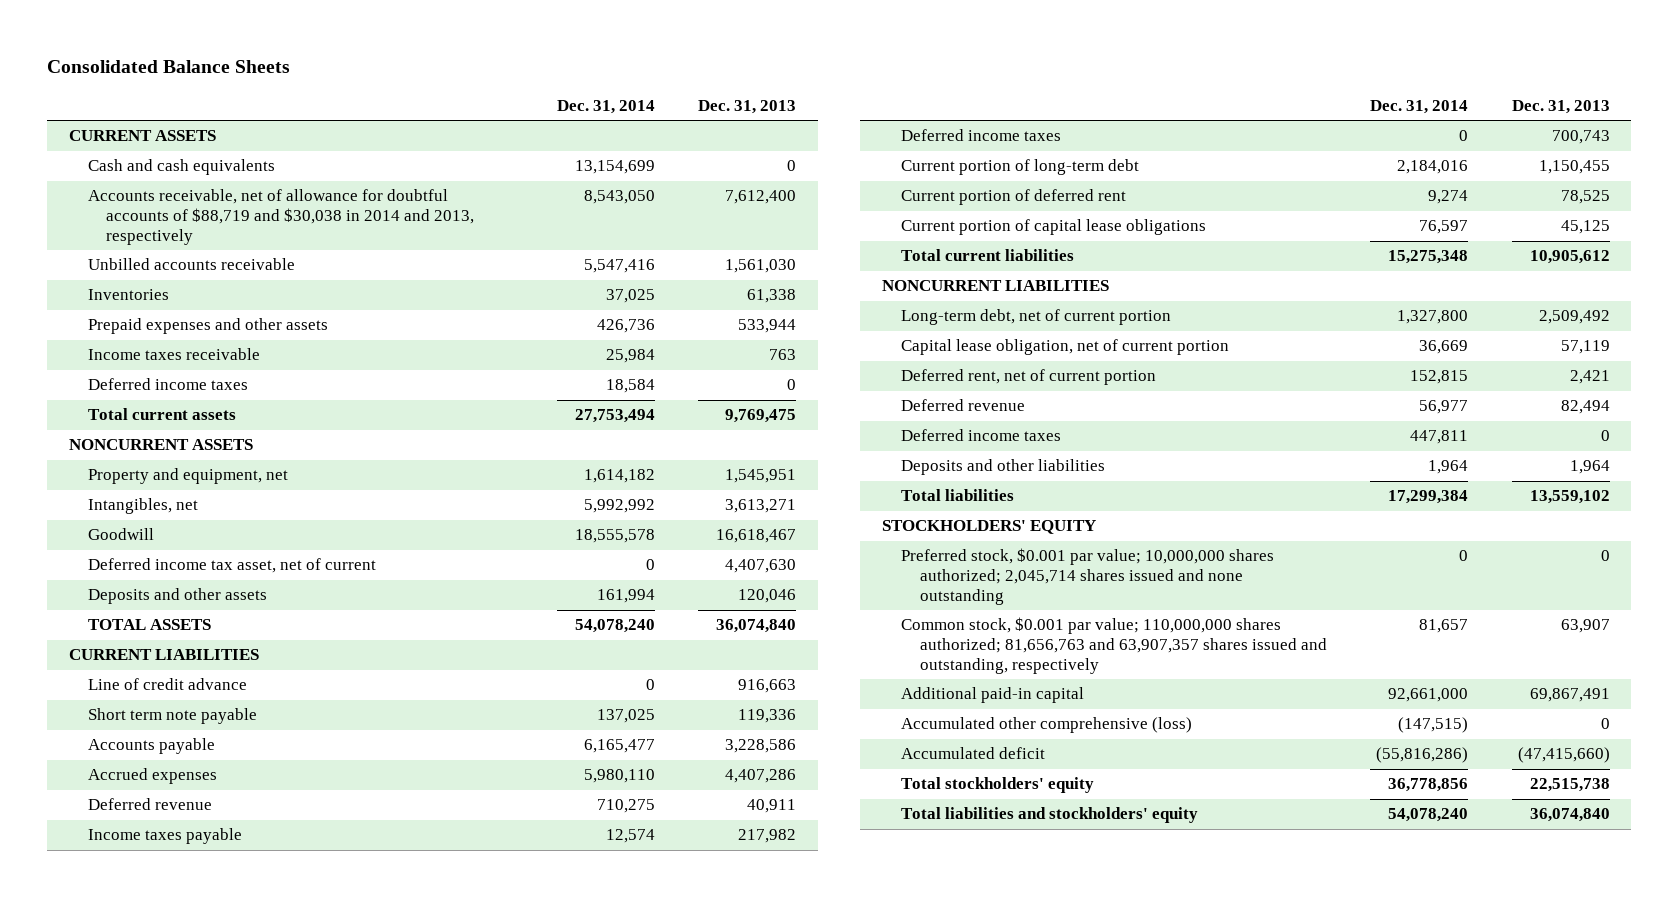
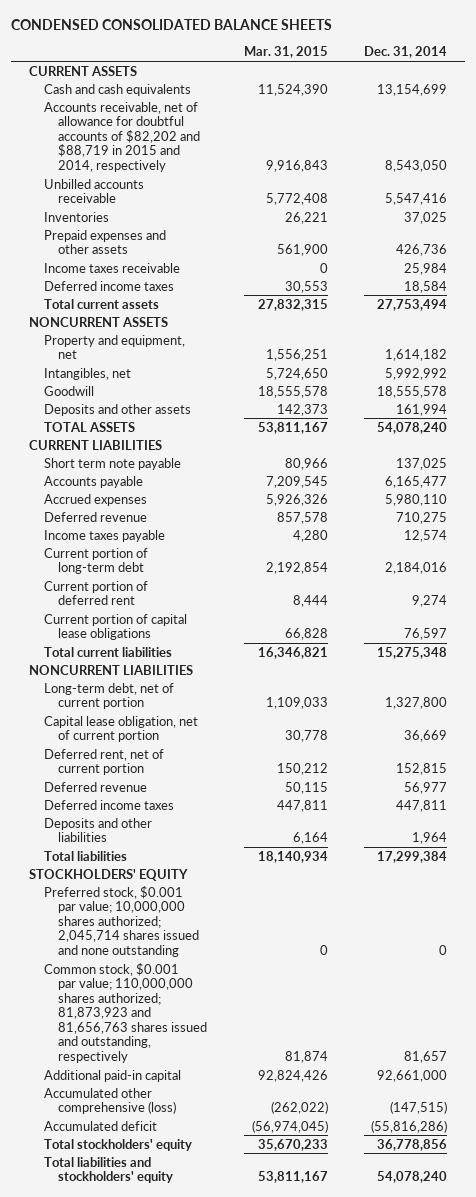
- Consolidated Balance Sheets
+ CONDENSED CONSOLIDATED BALANCE SHEETS
- | Dec. 31, 2014 | Dec. 31, 2013
+ | Mar. 31, 2015 | Dec. 31, 2014
- Accounts receivable, net of allowance for doubtful accounts of $88,719 and $30,038 in 2014 and 2013, respectively | 8,543,050 | 7,612,400
+ Accounts receivable, net of allowance for doubtful accounts of $82,202 and $88,719 in 2015 and 2014, respectively | 9,916,843 | 8,543,050
- Deferred income tax asset, net of current | 0 | 4,407,630
- Line of credit advance | 0 | 916,663
- Deferred income taxes | 0 | 700,743
- Common stock, $0.001 par value; 110,000,000 shares authorized; 81,656,763 and 63,907,357 shares issued and outstanding, respectively | 81,657 | 63,907
+ Common stock, $0.001 par value; 110,000,000 shares authorized; 81,873,923 and 81,656,763 shares issued and outstanding, respectively | 81,874 | 81,657

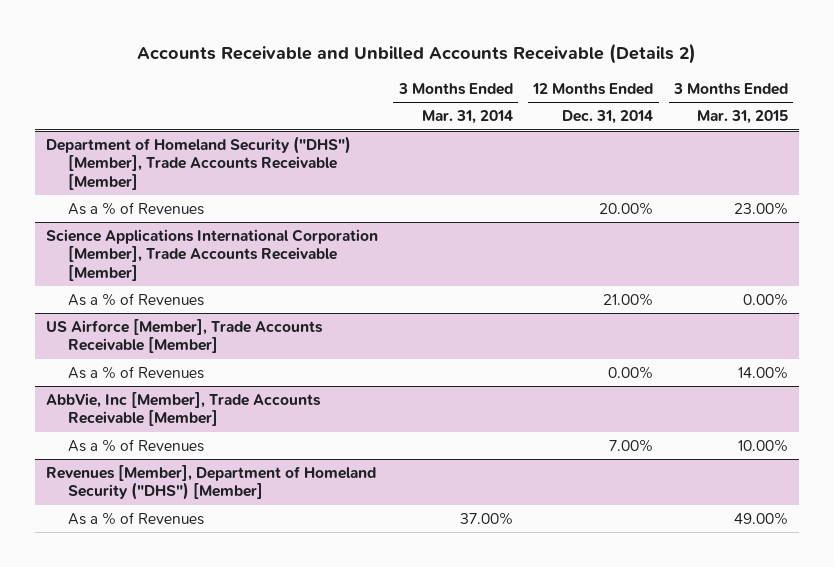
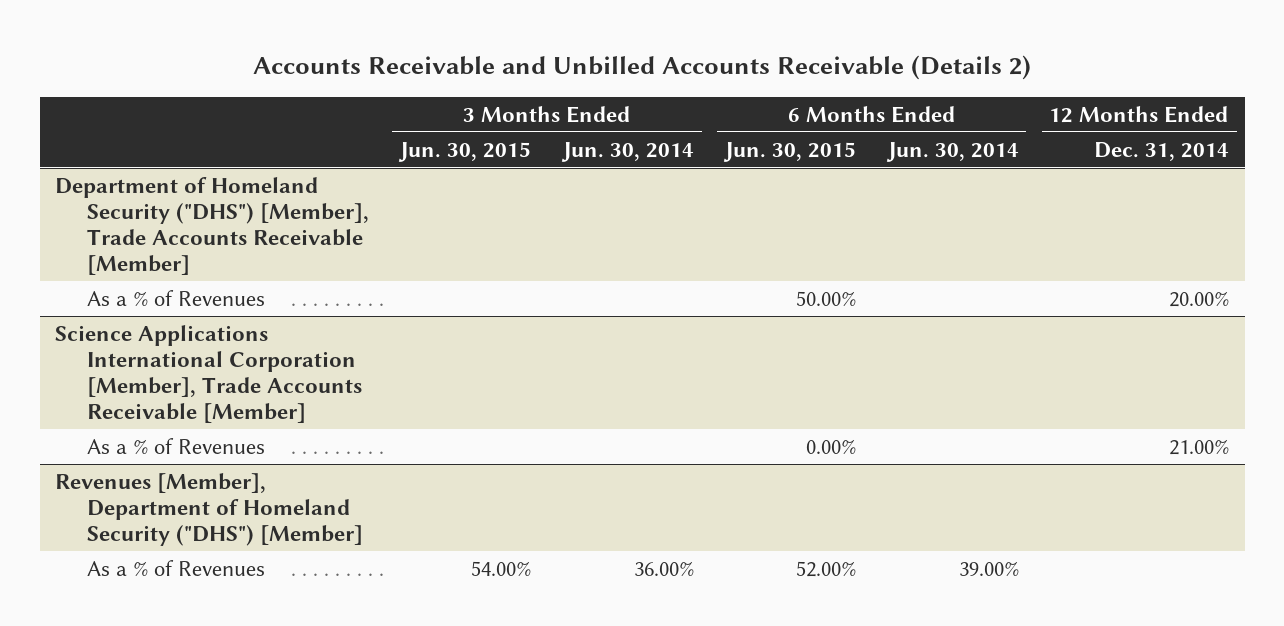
- | 3 Months Ended Mar. 31, 2014 | 12 Months Ended Dec. 31, 2014 | 3 Months Ended Mar. 31, 2015
+ | 3 Months Ended Jun. 30, 2015 | 3 Months Ended Jun. 30, 2014 | 6 Months Ended Jun. 30, 2015 | 6 Months Ended Jun. 30, 2014 | 12 Months Ended Dec. 31, 2014
- US Airforce [Member], Trade Accounts Receivable [Member]
- As a % of Revenues | | 0.00% | 14.00%
- AbbVie, Inc [Member], Trade Accounts Receivable [Member]
- As a % of Revenues | | 7.00% | 10.00%

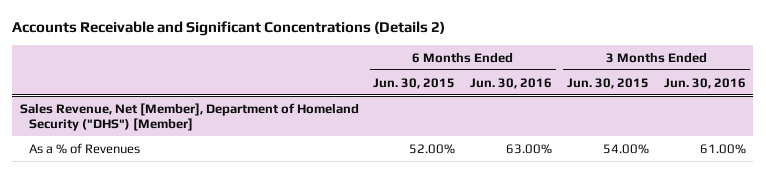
- Accounts Receivable and Unbilled Accounts Receivable (Details 2)
+ Accounts Receivable and Significant Concentrations (Details 2)
- | 3 Months Ended Jun. 30, 2015 | 3 Months Ended Jun. 30, 2014 | 6 Months Ended Jun. 30, 2015 | 6 Months Ended Jun. 30, 2014 | 12 Months Ended Dec. 31, 2014
+ | 6 Months Ended Jun. 30, 2015 | 6 Months Ended Jun. 30, 2016 | 3 Months Ended Jun. 30, 2015 | 3 Months Ended Jun. 30, 2016
- Department of Homeland Security ("DHS") [Member], Trade Accounts Receivable [Member]
- As a % of Revenues | | | 50.00% | | 20.00%
- Science Applications International Corporation [Member], Trade Accounts Receivable [Member]
- As a % of Revenues | | | 0.00% | | 21.00%
- Revenues [Member], Department of Homeland Security ("DHS") [Member]
+ Sales Revenue, Net [Member], Department of Homeland Security ("DHS") [Member]

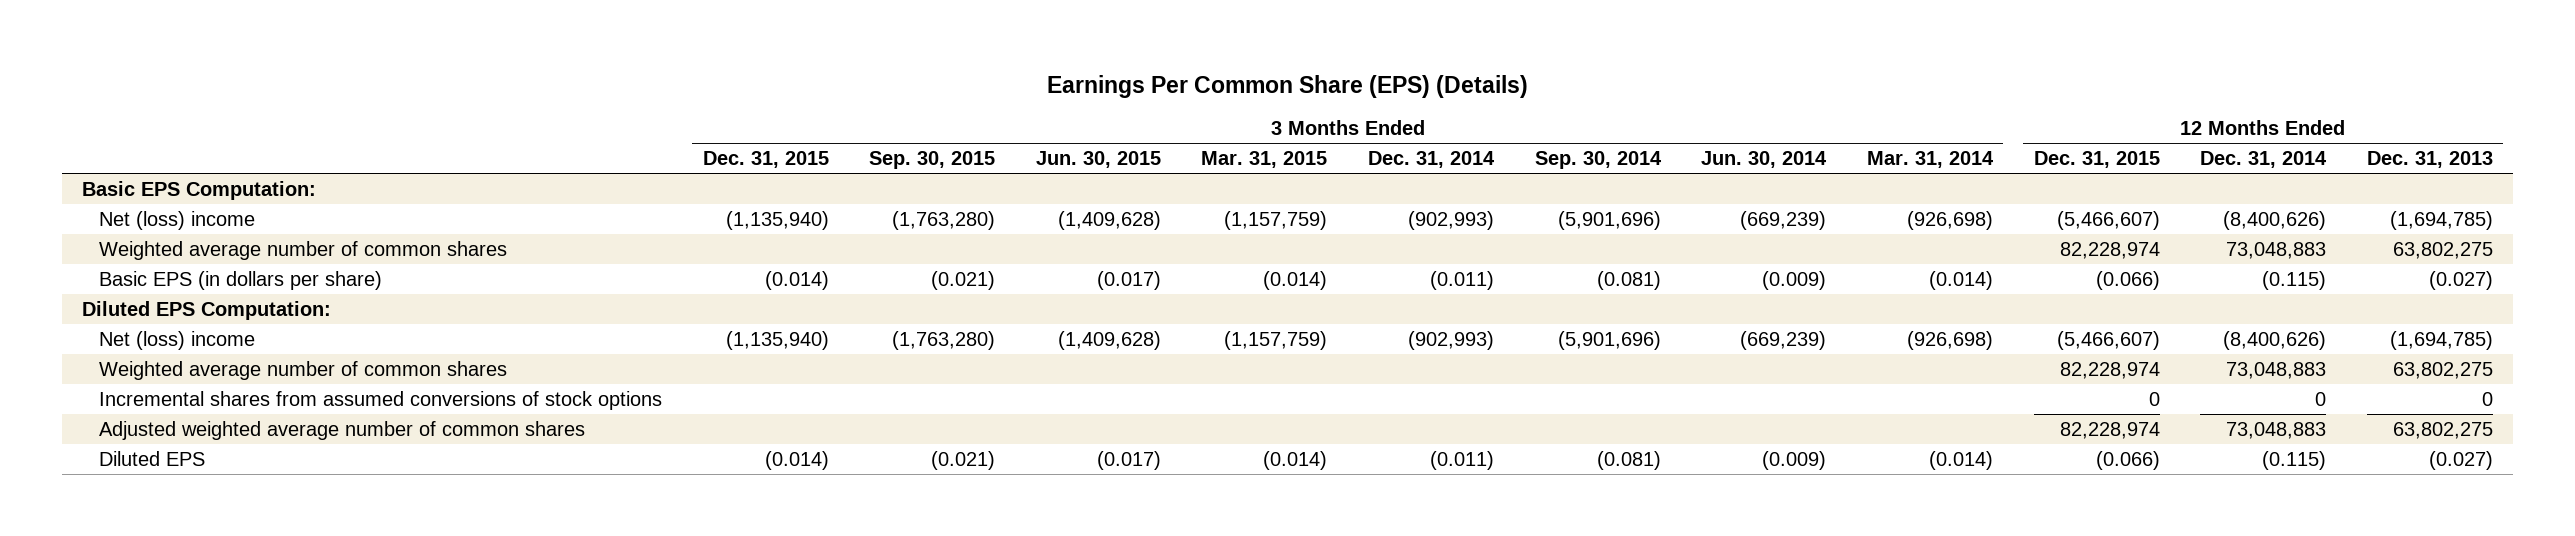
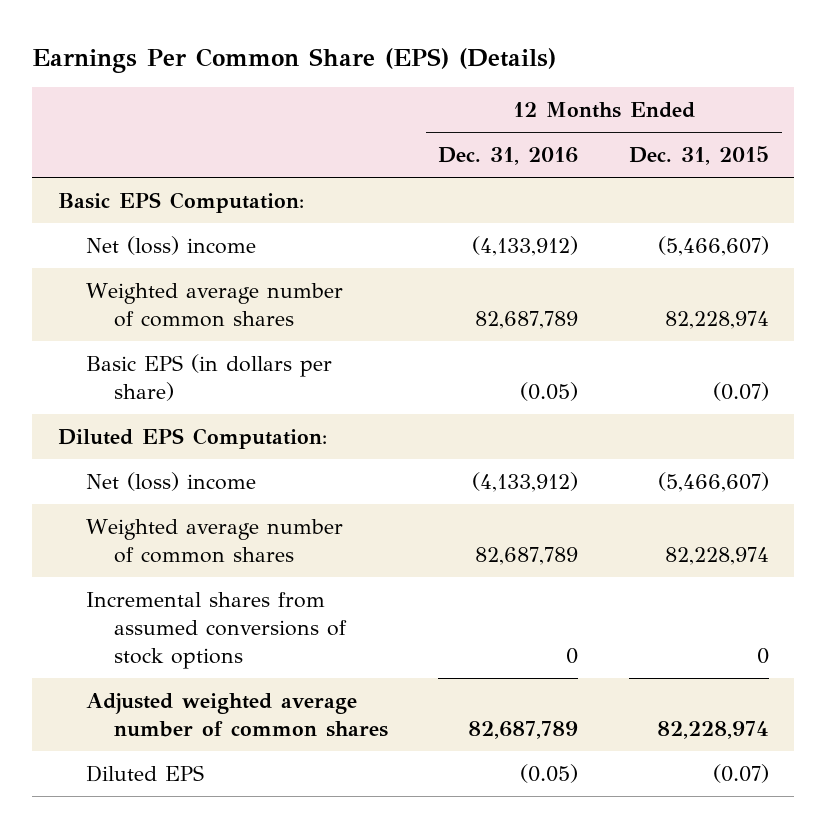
- | 3 Months Ended Dec. 31, 2015 | 3 Months Ended Sep. 30, 2015 | 3 Months Ended Jun. 30, 2015 | 3 Months Ended Mar. 31, 2015 | 3 Months Ended Dec. 31, 2014 | 3 Months Ended Sep. 30, 2014 | 3 Months Ended Jun. 30, 2014 | 3 Months Ended Mar. 31, 2014 | 12 Months Ended Dec. 31, 2015 | 12 Months Ended Dec. 31, 2014 | 12 Months Ended Dec. 31, 2013
+ | 12 Months Ended Dec. 31, 2016 | 12 Months Ended Dec. 31, 2015
- Basic EPS (in dollars per share) | (0.014) | (0.021) | (0.017) | (0.014) | (0.011) | (0.081) | (0.009) | (0.014) | (0.066) | (0.115) | (0.027)
+ Basic EPS (in dollars per share) | (0.05) | (0.07)
- Diluted EPS | (0.014) | (0.021) | (0.017) | (0.014) | (0.011) | (0.081) | (0.009) | (0.014) | (0.066) | (0.115) | (0.027)
+ Diluted EPS | (0.05) | (0.07)

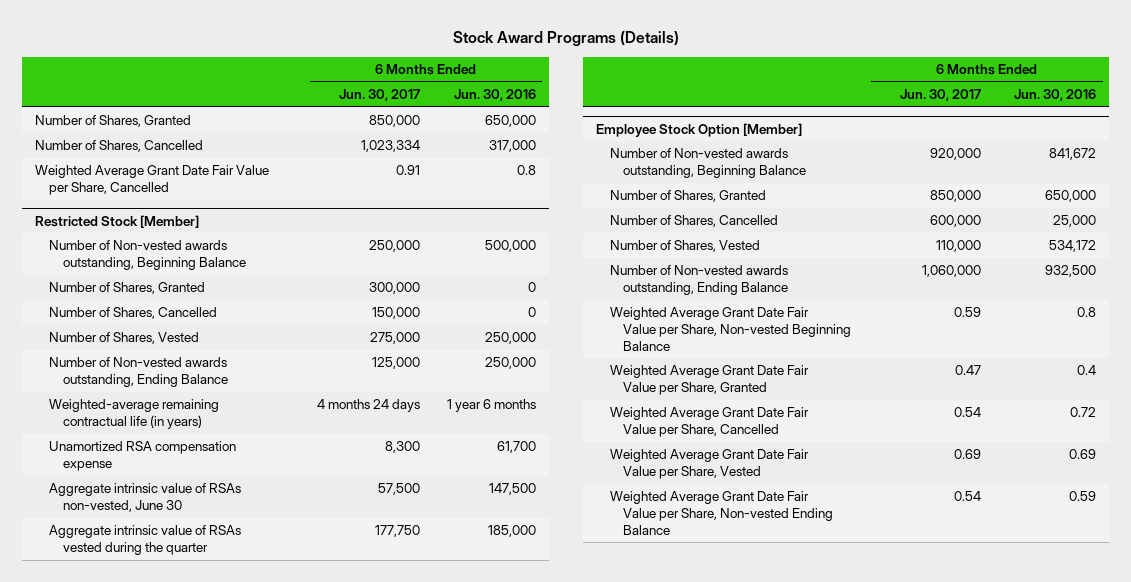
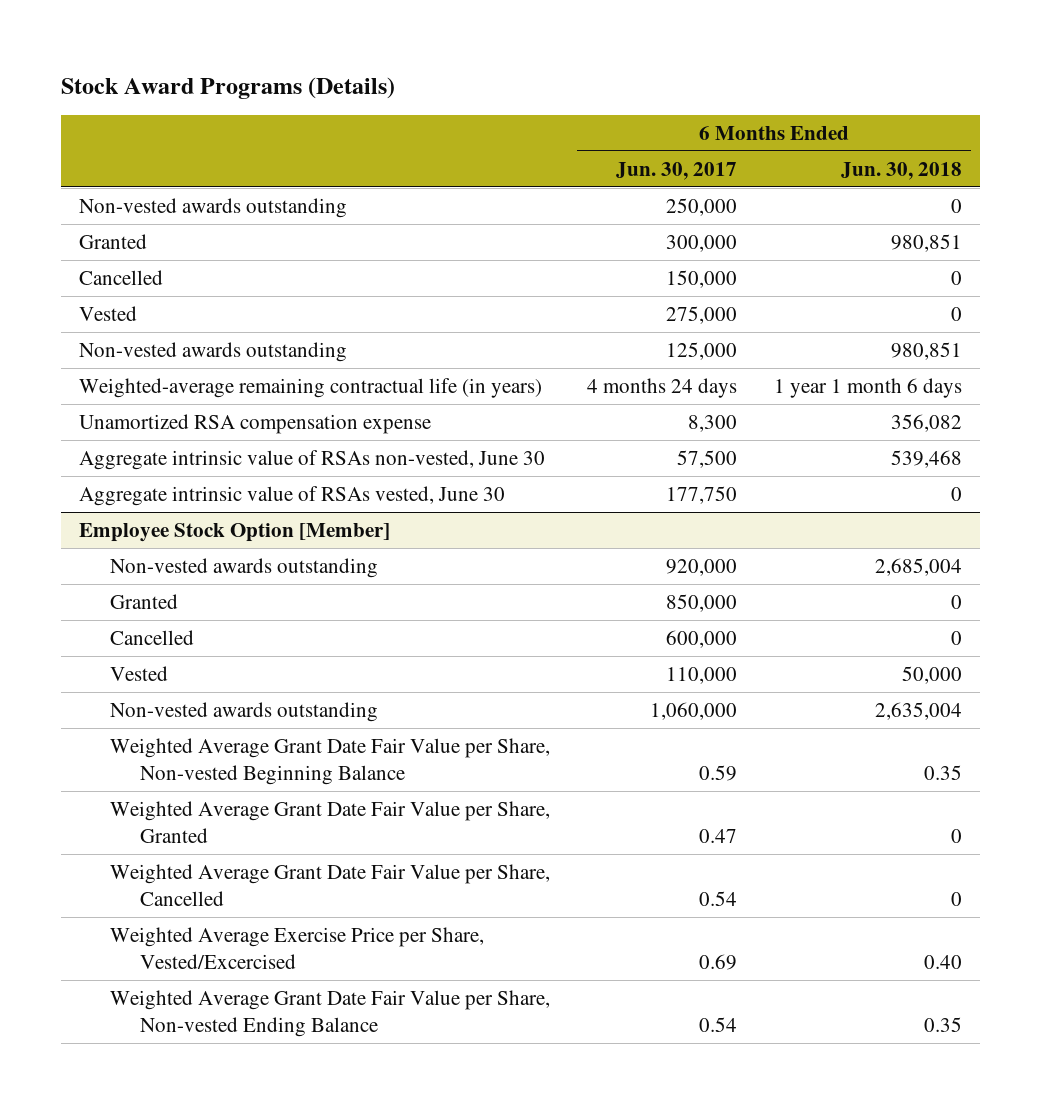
- | 6 Months Ended Jun. 30, 2017 | 6 Months Ended Jun. 30, 2016
+ | 6 Months Ended Jun. 30, 2017 | 6 Months Ended Jun. 30, 2018
- Number of Shares, Granted | 850,000 | 650,000
- Number of Shares, Cancelled | 1,023,334 | 317,000
- Weighted Average Grant Date Fair Value per Share, Cancelled | 0.91 | 0.8
- Restricted Stock [Member]
- Number of Non-vested awards outstanding, Beginning Balance | 250,000 | 500,000
- Number of Shares, Granted | 300,000 | 0
- Number of Shares, Cancelled | 150,000 | 0
- Number of Shares, Vested | 275,000 | 250,000
- Number of Non-vested awards outstanding, Ending Balance | 125,000 | 250,000
+ Non-vested awards outstanding | 250,000 | 0
+ Granted | 300,000 | 980,851
+ Cancelled | 150,000 | 0
+ Vested | 275,000 | 0
+ Non-vested awards outstanding | 125,000 | 980,851
- Aggregate intrinsic value of RSAs vested during the quarter | 177,750 | 185,000
+ Aggregate intrinsic value of RSAs vested, June 30 | 177,750 | 0
@ Employee Stock Option [Member]
- Number of Non-vested awards outstanding, Beginning Balance | 920,000 | 841,672
- Number of Shares, Granted | 850,000 | 650,000
- Number of Shares, Cancelled | 600,000 | 25,000
- Number of Shares, Vested | 110,000 | 534,172
- Number of Non-vested awards outstanding, Ending Balance | 1,060,000 | 932,500
+ Non-vested awards outstanding | 920,000 | 2,685,004
+ Granted | 850,000 | 0
+ Cancelled | 600,000 | 0
+ Vested | 110,000 | 50,000
+ Non-vested awards outstanding | 1,060,000 | 2,635,004
- Weighted Average Grant Date Fair Value per Share, Vested | 0.69 | 0.69
+ Weighted Average Exercise Price per Share, Vested/Excercised | 0.69 | 0.40

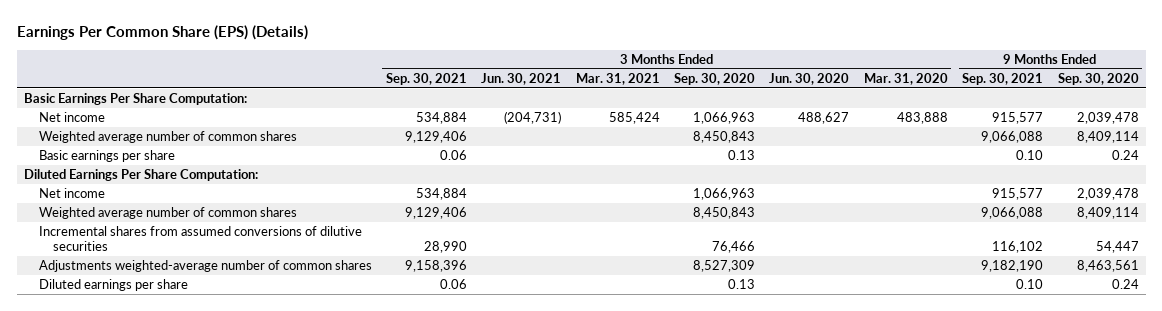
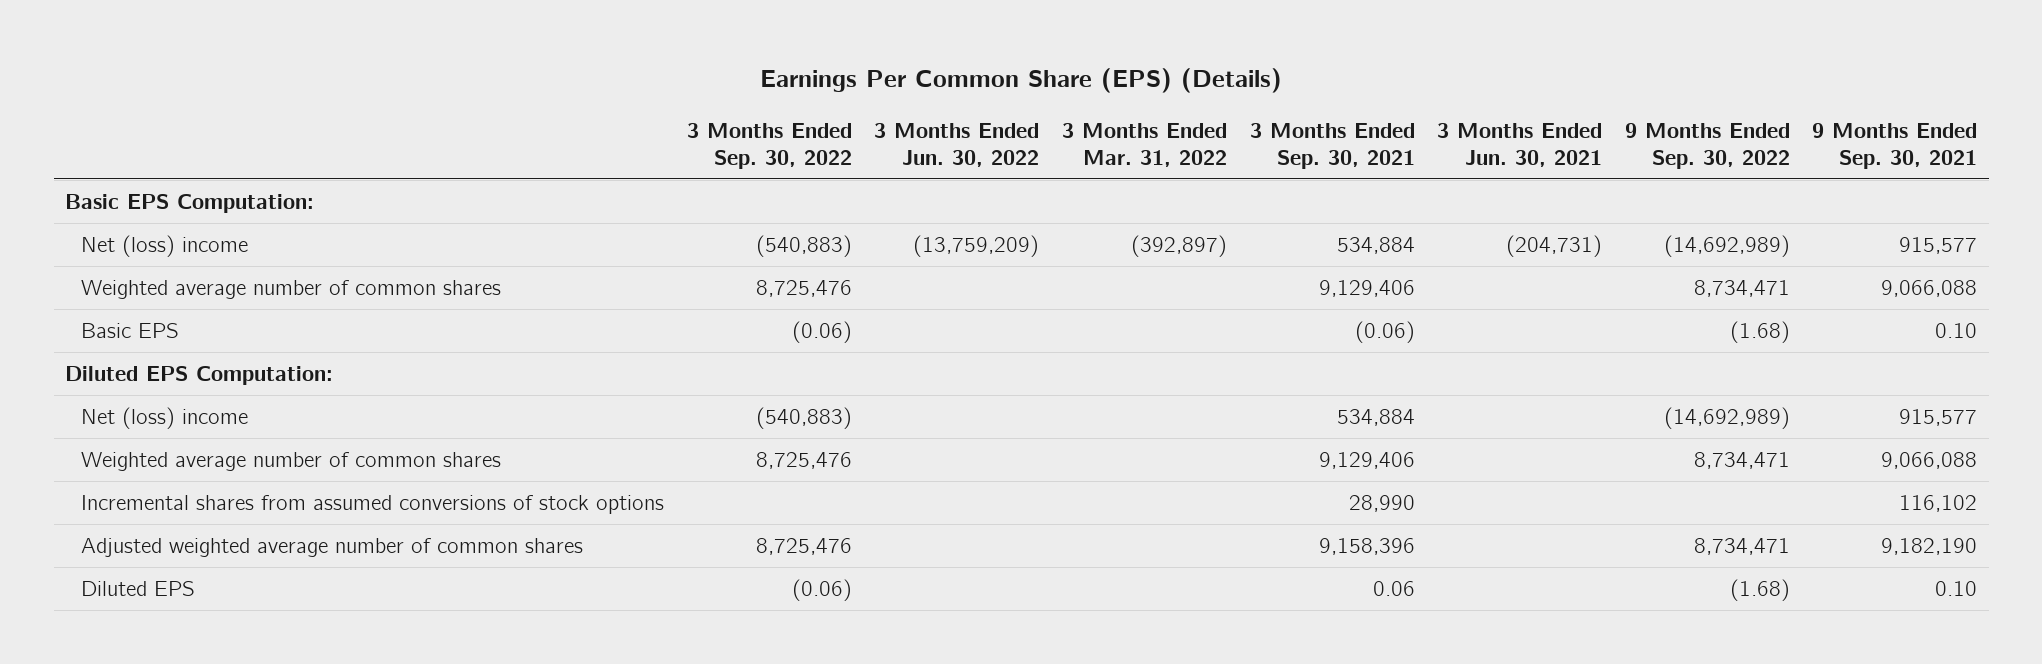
- | 3 Months Ended Sep. 30, 2021 | 3 Months Ended Jun. 30, 2021 | 3 Months Ended Mar. 31, 2021 | 3 Months Ended Sep. 30, 2020 | 3 Months Ended Jun. 30, 2020 | 3 Months Ended Mar. 31, 2020 | 9 Months Ended Sep. 30, 2021 | 9 Months Ended Sep. 30, 2020
+ | 3 Months Ended Sep. 30, 2022 | 3 Months Ended Jun. 30, 2022 | 3 Months Ended Mar. 31, 2022 | 3 Months Ended Sep. 30, 2021 | 3 Months Ended Jun. 30, 2021 | 9 Months Ended Sep. 30, 2022 | 9 Months Ended Sep. 30, 2021
- Basic Earnings Per Share Computation:
- Net income | 534,884 | (204,731) | 585,424 | 1,066,963 | 488,627 | 483,888 | 915,577 | 2,039,478
+ Basic EPS Computation:
+ Net (loss) income | (540,883) | (13,759,209) | (392,897) | 534,884 | (204,731) | (14,692,989) | 915,577
- Basic earnings per share | 0.06 | | | 0.13 | | | 0.10 | 0.24
- Diluted Earnings Per Share Computation:
- Net income | 534,884 | | | 1,066,963 | | | 915,577 | 2,039,478
+ Basic EPS | (0.06) | | | (0.06) | | (1.68) | 0.10
+ Diluted EPS Computation:
+ Net (loss) income | (540,883) | | | 534,884 | | (14,692,989) | 915,577
- Incremental shares from assumed conversions of dilutive securities | 28,990 | | | 76,466 | | | 116,102 | 54,447
- Adjustments weighted-average number of common shares | 9,158,396 | | | 8,527,309 | | | 9,182,190 | 8,463,561
- Diluted earnings per share | 0.06 | | | 0.13 | | | 0.10 | 0.24
+ Incremental shares from assumed conversions of stock options | | | | 28,990 | | | 116,102
+ Adjusted weighted average number of common shares | 8,725,476 | | | 9,158,396 | | 8,734,471 | 9,182,190
+ Diluted EPS | (0.06) | | | 0.06 | | (1.68) | 0.10

